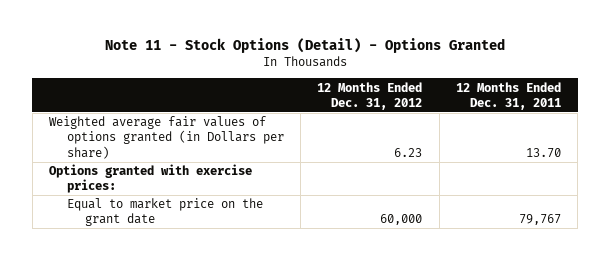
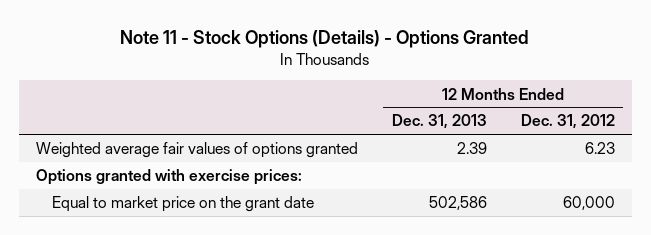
- Note 11 - Stock Options (Detail) - Options Granted
+ Note 11 - Stock Options (Details) - Options Granted
- | 12 Months Ended Dec. 31, 2012 | 12 Months Ended Dec. 31, 2011
+ | 12 Months Ended Dec. 31, 2013 | 12 Months Ended Dec. 31, 2012
- Weighted average fair values of options granted (in Dollars per share) | 6.23 | 13.70
+ Weighted average fair values of options granted | 2.39 | 6.23

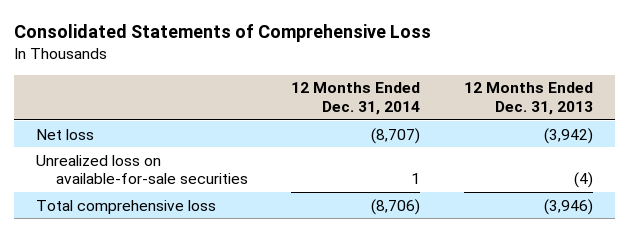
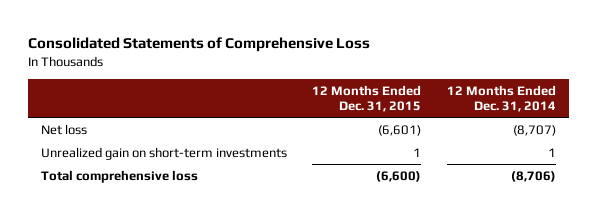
- | 12 Months Ended Dec. 31, 2014 | 12 Months Ended Dec. 31, 2013
+ | 12 Months Ended Dec. 31, 2015 | 12 Months Ended Dec. 31, 2014
- Unrealized loss on available-for-sale securities | 1 | (4)
+ Unrealized gain on short-term investments | 1 | 1

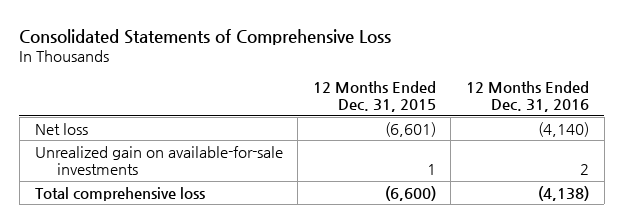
- | 12 Months Ended Dec. 31, 2015 | 12 Months Ended Dec. 31, 2014
+ | 12 Months Ended Dec. 31, 2015 | 12 Months Ended Dec. 31, 2016
- Unrealized gain on short-term investments | 1 | 1
+ Unrealized gain on available-for-sale investments | 1 | 2

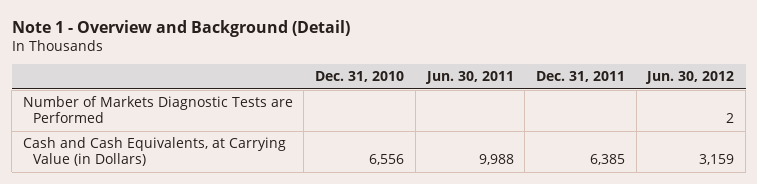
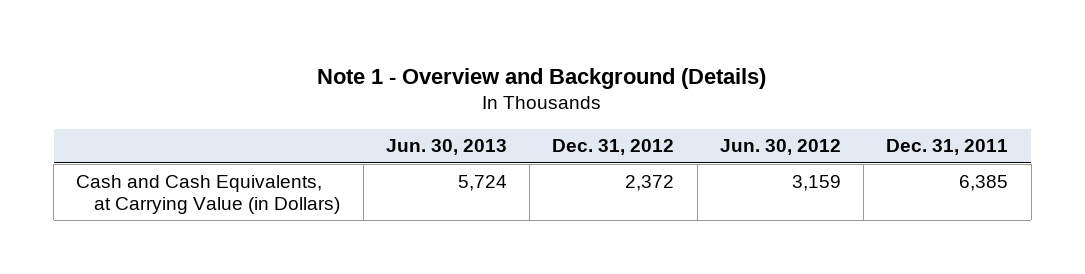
- Note 1 - Overview and Background (Detail)
+ Note 1 - Overview and Background (Details)
- | Dec. 31, 2010 | Jun. 30, 2011 | Dec. 31, 2011 | Jun. 30, 2012
+ | Jun. 30, 2013 | Dec. 31, 2012 | Jun. 30, 2012 | Dec. 31, 2011
- Number of Markets Diagnostic Tests are Performed | | | | 2

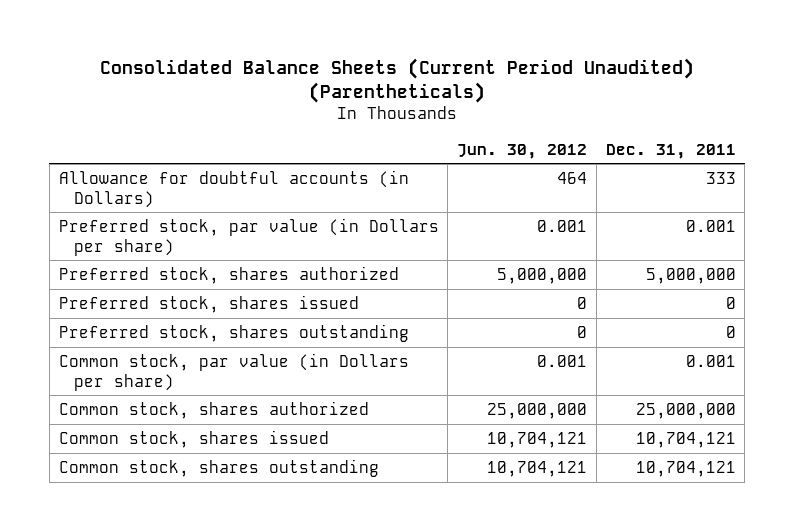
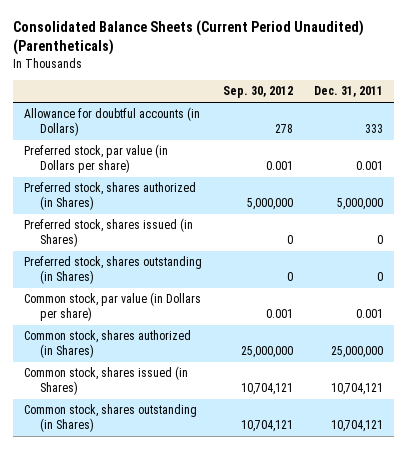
- | Jun. 30, 2012 | Dec. 31, 2011
+ | Sep. 30, 2012 | Dec. 31, 2011
- Preferred stock, shares authorized | 5,000,000 | 5,000,000
- Preferred stock, shares issued | 0 | 0
- Preferred stock, shares outstanding | 0 | 0
+ Preferred stock, shares authorized (in Shares) | 5,000,000 | 5,000,000
+ Preferred stock, shares issued (in Shares) | 0 | 0
+ Preferred stock, shares outstanding (in Shares) | 0 | 0
- Common stock, shares authorized | 25,000,000 | 25,000,000
- Common stock, shares issued | 10,704,121 | 10,704,121
- Common stock, shares outstanding | 10,704,121 | 10,704,121
+ Common stock, shares authorized (in Shares) | 25,000,000 | 25,000,000
+ Common stock, shares issued (in Shares) | 10,704,121 | 10,704,121
+ Common stock, shares outstanding (in Shares) | 10,704,121 | 10,704,121

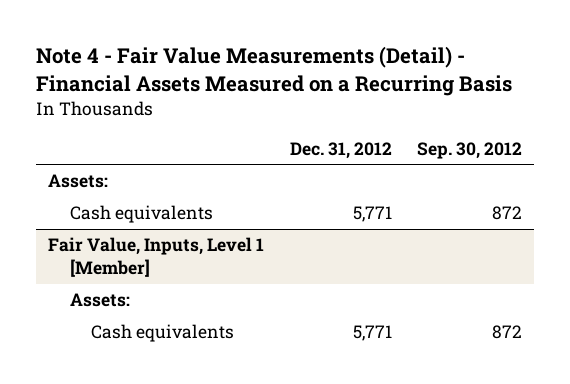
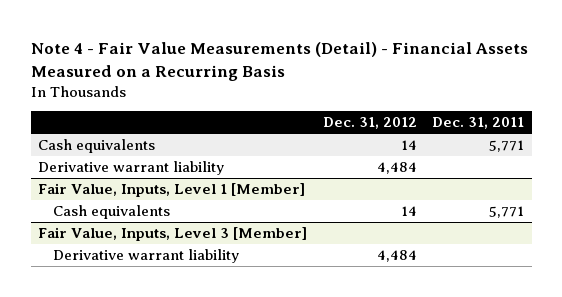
- | Dec. 31, 2012 | Sep. 30, 2012
+ | Dec. 31, 2012 | Dec. 31, 2011
- Assets:
- Cash equivalents | 5,771 | 872
+ Cash equivalents | 14 | 5,771
+ Derivative warrant liability | 4,484 |
@ Fair Value, Inputs, Level 1 [Member]
- Assets:
- Cash equivalents | 5,771 | 872
+ Cash equivalents | 14 | 5,771
+ Fair Value, Inputs, Level 3 [Member]
+ Derivative warrant liability | 4,484 |

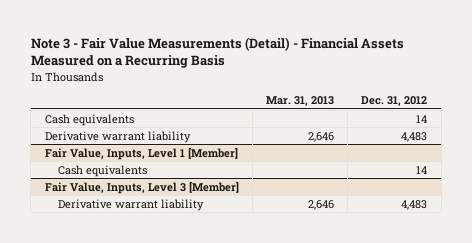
- Note 4 - Fair Value Measurements (Detail) - Financial Assets Measured on a Recurring Basis
+ Note 3 - Fair Value Measurements (Detail) - Financial Assets Measured on a Recurring Basis
- | Dec. 31, 2012 | Dec. 31, 2011
+ | Mar. 31, 2013 | Dec. 31, 2012
- Derivative warrant liability | 4,484 |
+ Derivative warrant liability | 2,646 | 4,483
@ Fair Value, Inputs, Level 3 [Member]
- Derivative warrant liability | 4,484 |
+ Derivative warrant liability | 2,646 | 4,483

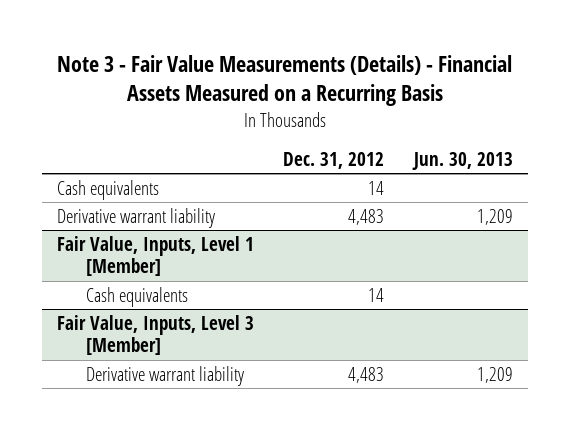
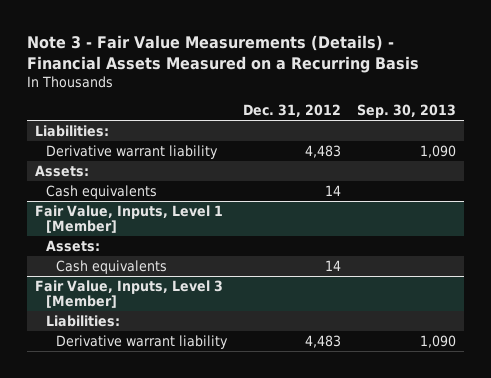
- | Dec. 31, 2012 | Jun. 30, 2013
+ | Dec. 31, 2012 | Sep. 30, 2013
+ Liabilities:
+ Assets:
moved down: Cash equivalents | 14 |
@ Fair Value, Inputs, Level 1 [Member]
+ Assets:
@ Fair Value, Inputs, Level 3 [Member]
+ Liabilities:

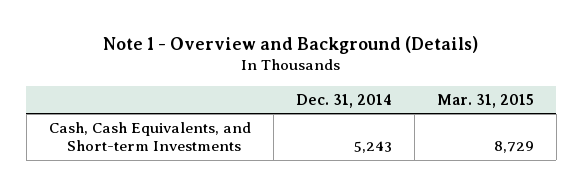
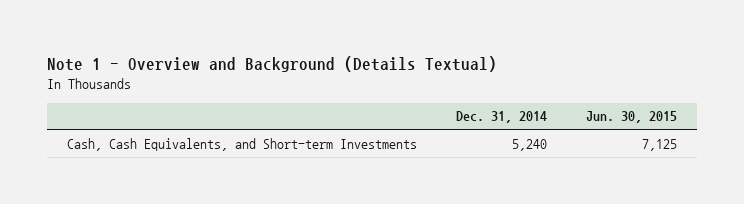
- Note 1 - Overview and Background (Details)
+ Note 1 - Overview and Background (Details Textual)
- | Dec. 31, 2014 | Mar. 31, 2015
+ | Dec. 31, 2014 | Jun. 30, 2015
- Cash, Cash Equivalents, and Short-term Investments | 5,243 | 8,729
+ Cash, Cash Equivalents, and Short-term Investments | 5,240 | 7,125

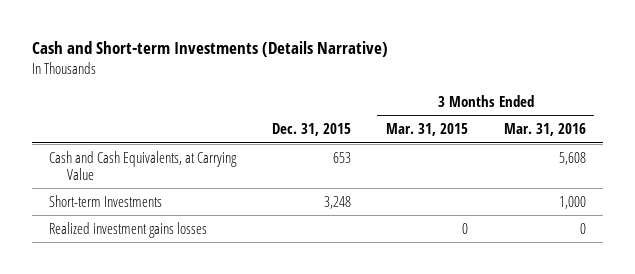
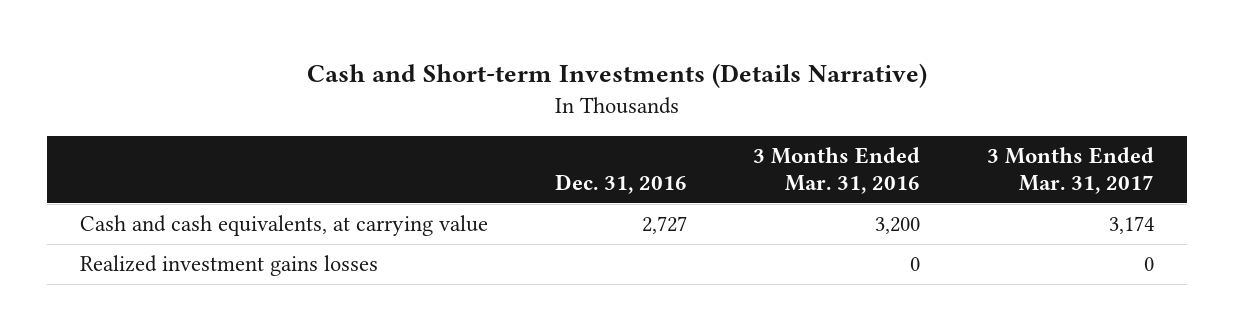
- | Dec. 31, 2015 | 3 Months Ended Mar. 31, 2015 | 3 Months Ended Mar. 31, 2016
+ | Dec. 31, 2016 | 3 Months Ended Mar. 31, 2016 | 3 Months Ended Mar. 31, 2017
- Cash and Cash Equivalents, at Carrying Value | 653 | | 5,608
- Short-term Investments | 3,248 | | 1,000
+ Cash and cash equivalents, at carrying value | 2,727 | 3,200 | 3,174

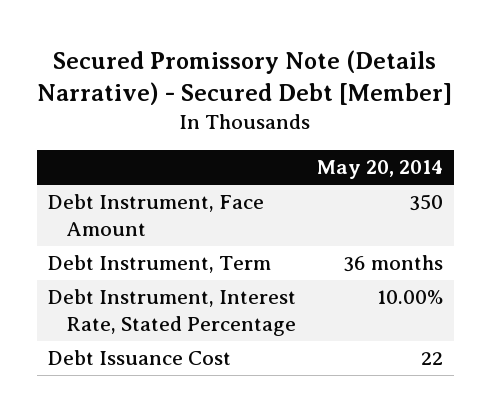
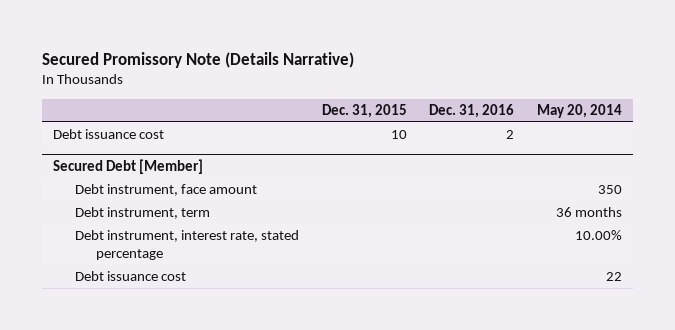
- Secured Promissory Note (Details Narrative) - Secured Debt [Member]
+ Secured Promissory Note (Details Narrative)
- | May 20, 2014
+ | Dec. 31, 2015 | Dec. 31, 2016 | May 20, 2014
- Debt Instrument, Face Amount | 350
- Debt Instrument, Term | 36 months
- Debt Instrument, Interest Rate, Stated Percentage | 10.00%
- Debt Issuance Cost | 22
+ Debt issuance cost | 10 | 2 |
+ Secured Debt [Member]
+ Debt instrument, face amount | | | 350
+ Debt instrument, term | | | 36 months
+ Debt instrument, interest rate, stated percentage | | | 10.00%
+ Debt issuance cost | | | 22

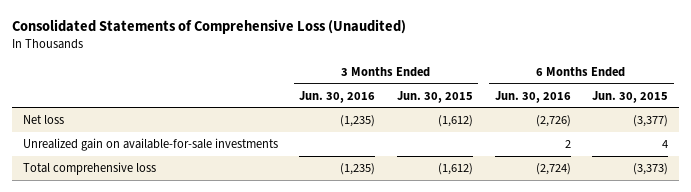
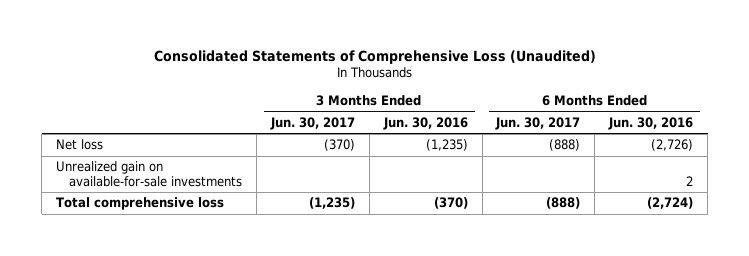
- | 3 Months Ended Jun. 30, 2016 | 3 Months Ended Jun. 30, 2015 | 6 Months Ended Jun. 30, 2016 | 6 Months Ended Jun. 30, 2015
+ | 3 Months Ended Jun. 30, 2017 | 3 Months Ended Jun. 30, 2016 | 6 Months Ended Jun. 30, 2017 | 6 Months Ended Jun. 30, 2016
- Total comprehensive loss | (1,235) | (1,612) | (2,724) | (3,373)
+ Total comprehensive loss | (1,235) | (370) | (888) | (2,724)

